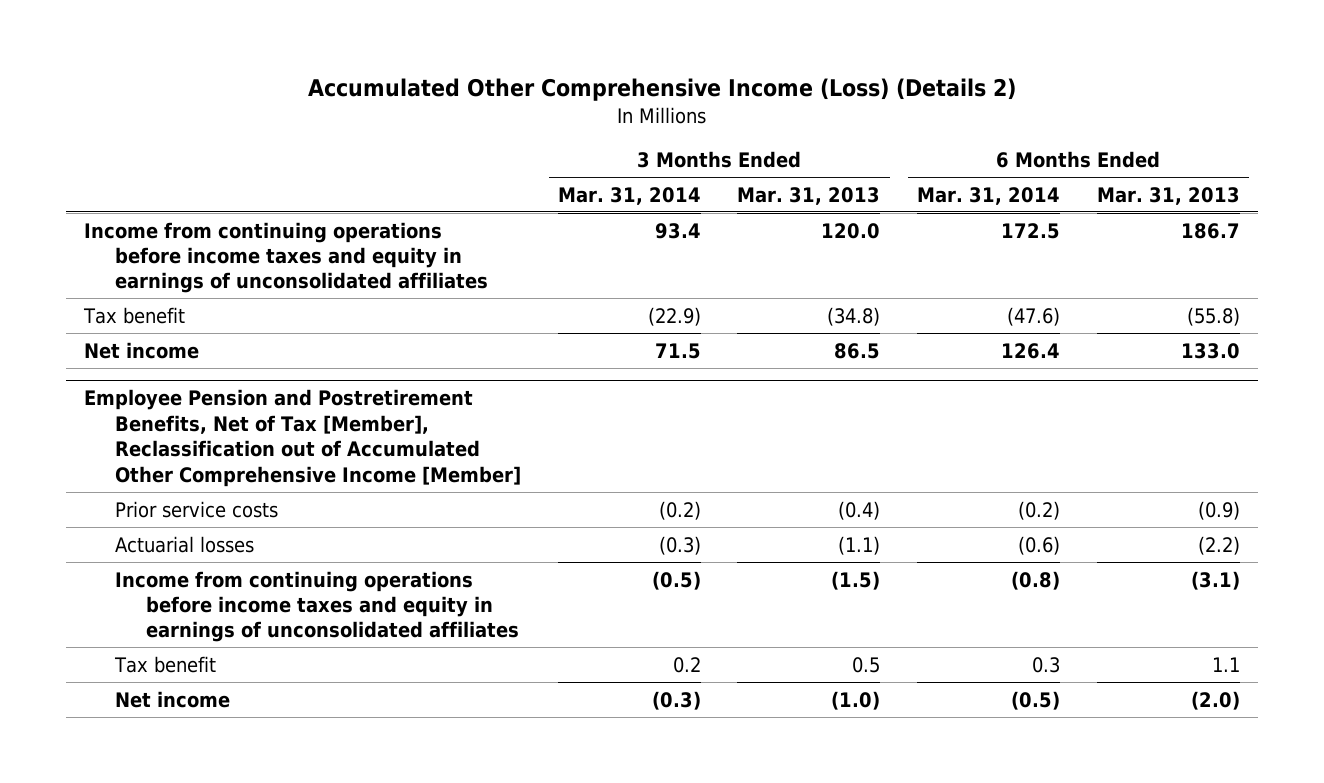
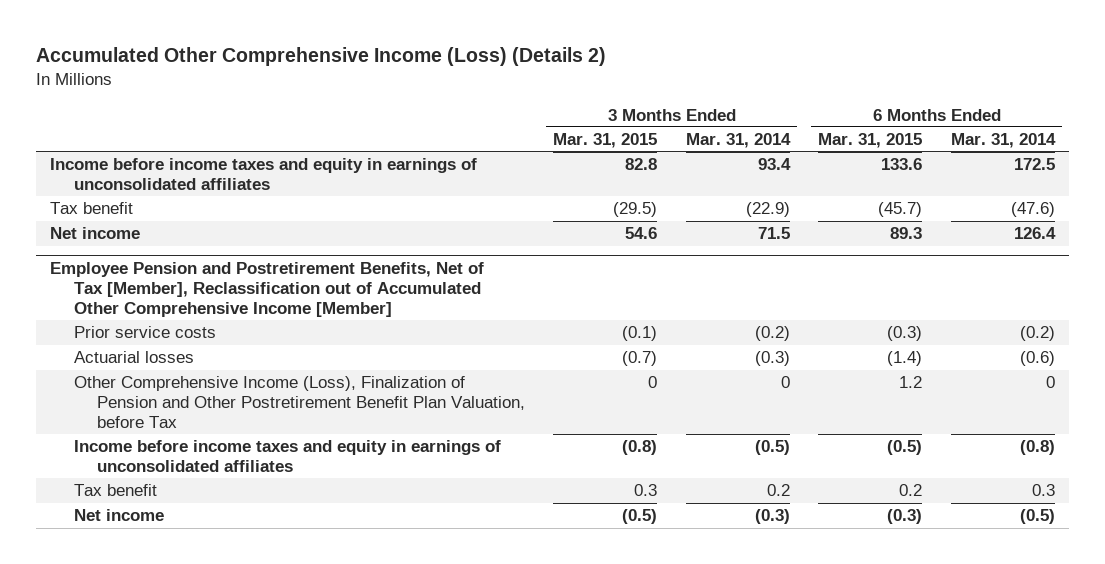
- | 3 Months Ended Mar. 31, 2014 | 3 Months Ended Mar. 31, 2013 | 6 Months Ended Mar. 31, 2014 | 6 Months Ended Mar. 31, 2013
+ | 3 Months Ended Mar. 31, 2015 | 3 Months Ended Mar. 31, 2014 | 6 Months Ended Mar. 31, 2015 | 6 Months Ended Mar. 31, 2014
- Income from continuing operations before income taxes and equity in earnings of unconsolidated affiliates | 93.4 | 120.0 | 172.5 | 186.7
+ Income before income taxes and equity in earnings of unconsolidated affiliates | 82.8 | 93.4 | 133.6 | 172.5
@ Employee Pension and Postretirement Benefits, Net of Tax [Member], Reclassification out of Accumulated Other Comprehensive Income [Member]
- Income from continuing operations before income taxes and equity in earnings of unconsolidated affiliates | (0.5) | (1.5) | (0.8) | (3.1)
+ Other Comprehensive Income (Loss), Finalization of Pension and Other Postretirement Benefit Plan Valuation, before Tax | 0 | 0 | 1.2 | 0
+ Income before income taxes and equity in earnings of unconsolidated affiliates | (0.8) | (0.5) | (0.5) | (0.8)

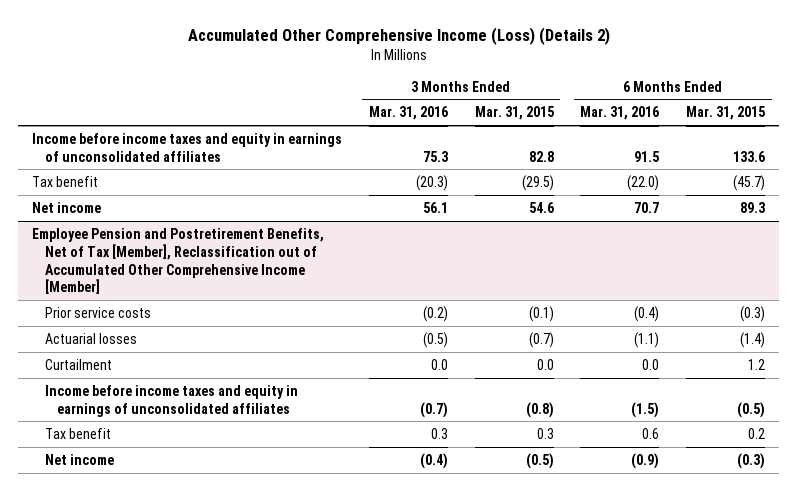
- | 3 Months Ended Mar. 31, 2015 | 3 Months Ended Mar. 31, 2014 | 6 Months Ended Mar. 31, 2015 | 6 Months Ended Mar. 31, 2014
+ | 3 Months Ended Mar. 31, 2016 | 3 Months Ended Mar. 31, 2015 | 6 Months Ended Mar. 31, 2016 | 6 Months Ended Mar. 31, 2015
@ Employee Pension and Postretirement Benefits, Net of Tax [Member], Reclassification out of Accumulated Other Comprehensive Income [Member]
- Other Comprehensive Income (Loss), Finalization of Pension and Other Postretirement Benefit Plan Valuation, before Tax | 0 | 0 | 1.2 | 0
+ Curtailment | 0.0 | 0.0 | 0.0 | 1.2

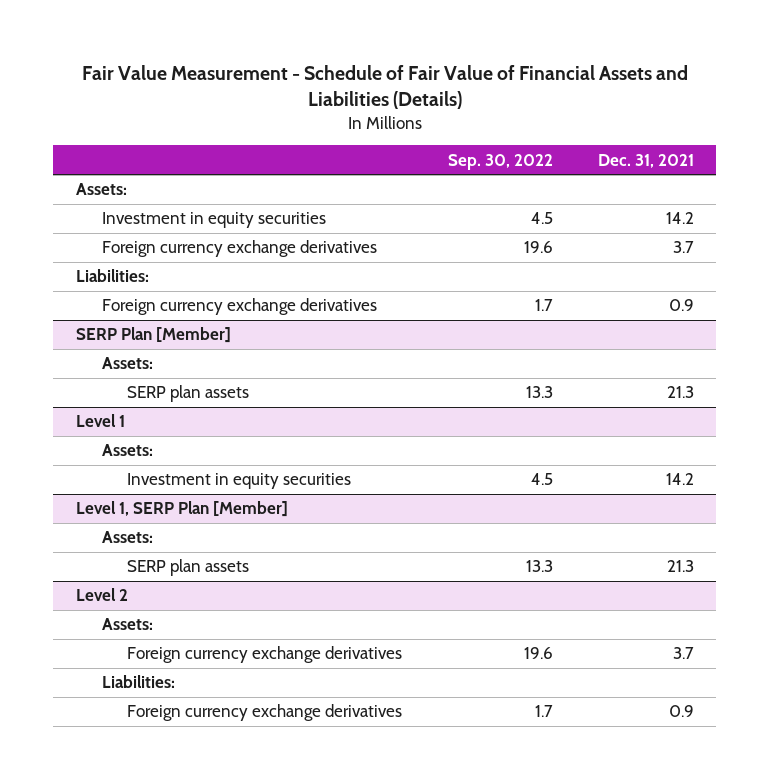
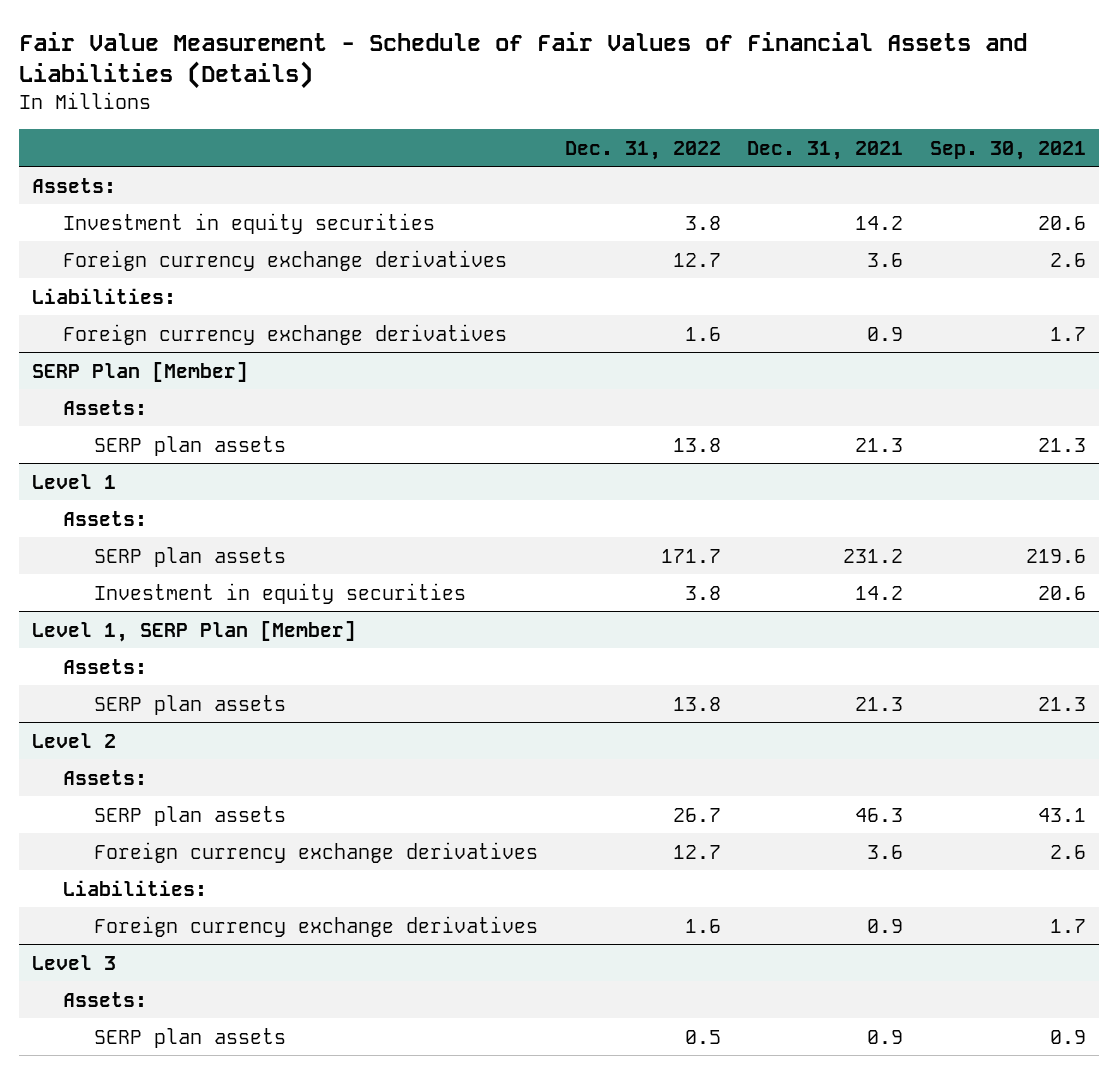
- Fair Value Measurement - Schedule of Fair Value of Financial Assets and Liabilities (Details)
+ Fair Value Measurement - Schedule of Fair Values of Financial Assets and Liabilities (Details)
- | Sep. 30, 2022 | Dec. 31, 2021
+ | Dec. 31, 2022 | Dec. 31, 2021 | Sep. 30, 2021
- Foreign currency exchange derivatives | 19.6 | 3.7
+ Foreign currency exchange derivatives | 12.7 | 3.6 | 2.6
@ Level 1
+ SERP plan assets | 171.7 | 231.2 | 219.6
@ Level 2
- Foreign currency exchange derivatives | 19.6 | 3.7
+ SERP plan assets | 26.7 | 46.3 | 43.1
+ Foreign currency exchange derivatives | 12.7 | 3.6 | 2.6
+ Level 3
+ Assets:
+ SERP plan assets | 0.5 | 0.9 | 0.9

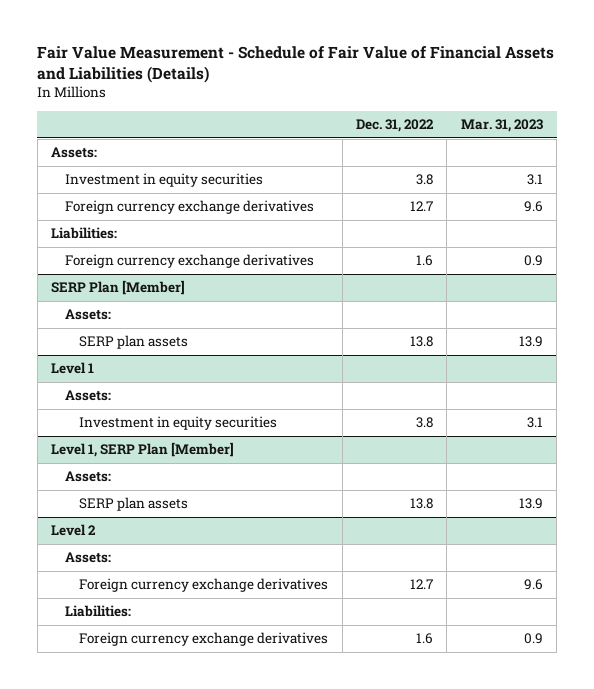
- Fair Value Measurement - Schedule of Fair Values of Financial Assets and Liabilities (Details)
+ Fair Value Measurement - Schedule of Fair Value of Financial Assets and Liabilities (Details)
- | Dec. 31, 2022 | Dec. 31, 2021 | Sep. 30, 2021
+ | Dec. 31, 2022 | Mar. 31, 2023
@ Level 1
- SERP plan assets | 171.7 | 231.2 | 219.6
@ Level 2
- SERP plan assets | 26.7 | 46.3 | 43.1
- Level 3
- Assets:
- SERP plan assets | 0.5 | 0.9 | 0.9

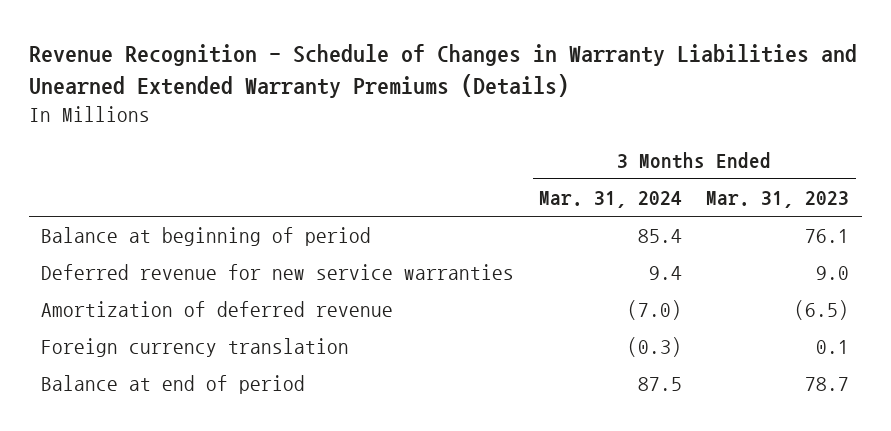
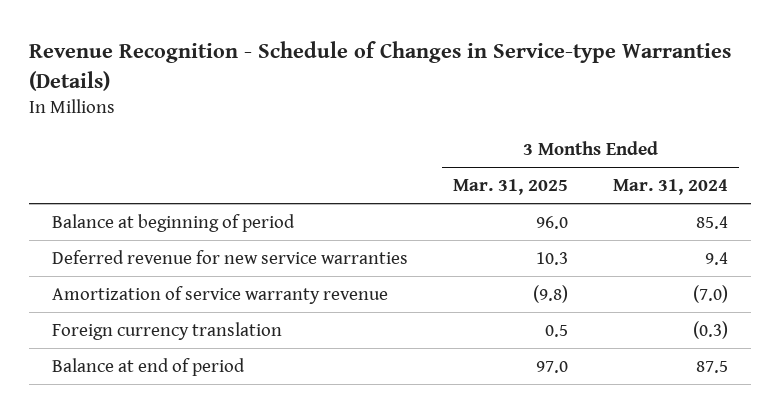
- Revenue Recognition - Schedule of Changes in Warranty Liabilities and Unearned Extended Warranty Premiums (Details)
+ Revenue Recognition - Schedule of Changes in Service-type Warranties (Details)
- | 3 Months Ended Mar. 31, 2024 | 3 Months Ended Mar. 31, 2023
+ | 3 Months Ended Mar. 31, 2025 | 3 Months Ended Mar. 31, 2024
- Amortization of deferred revenue | (7.0) | (6.5)
+ Amortization of service warranty revenue | (9.8) | (7.0)

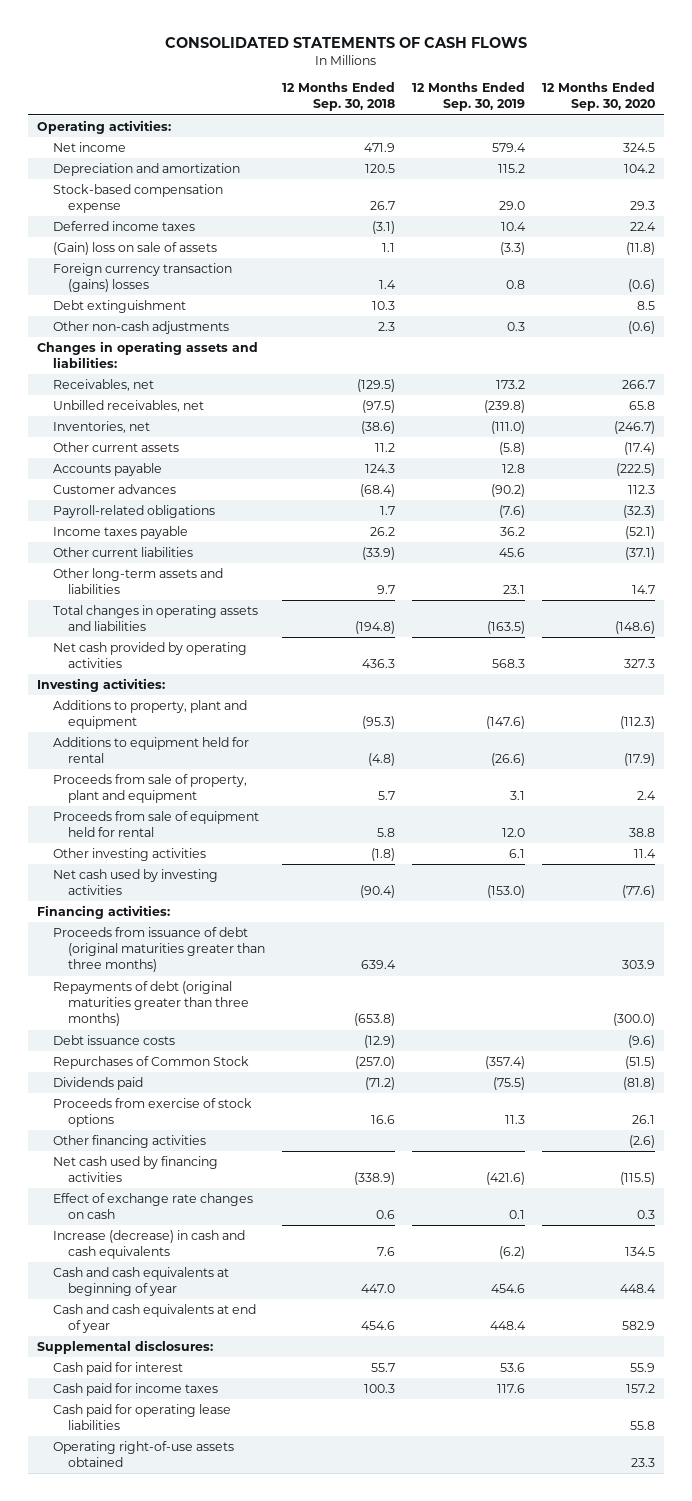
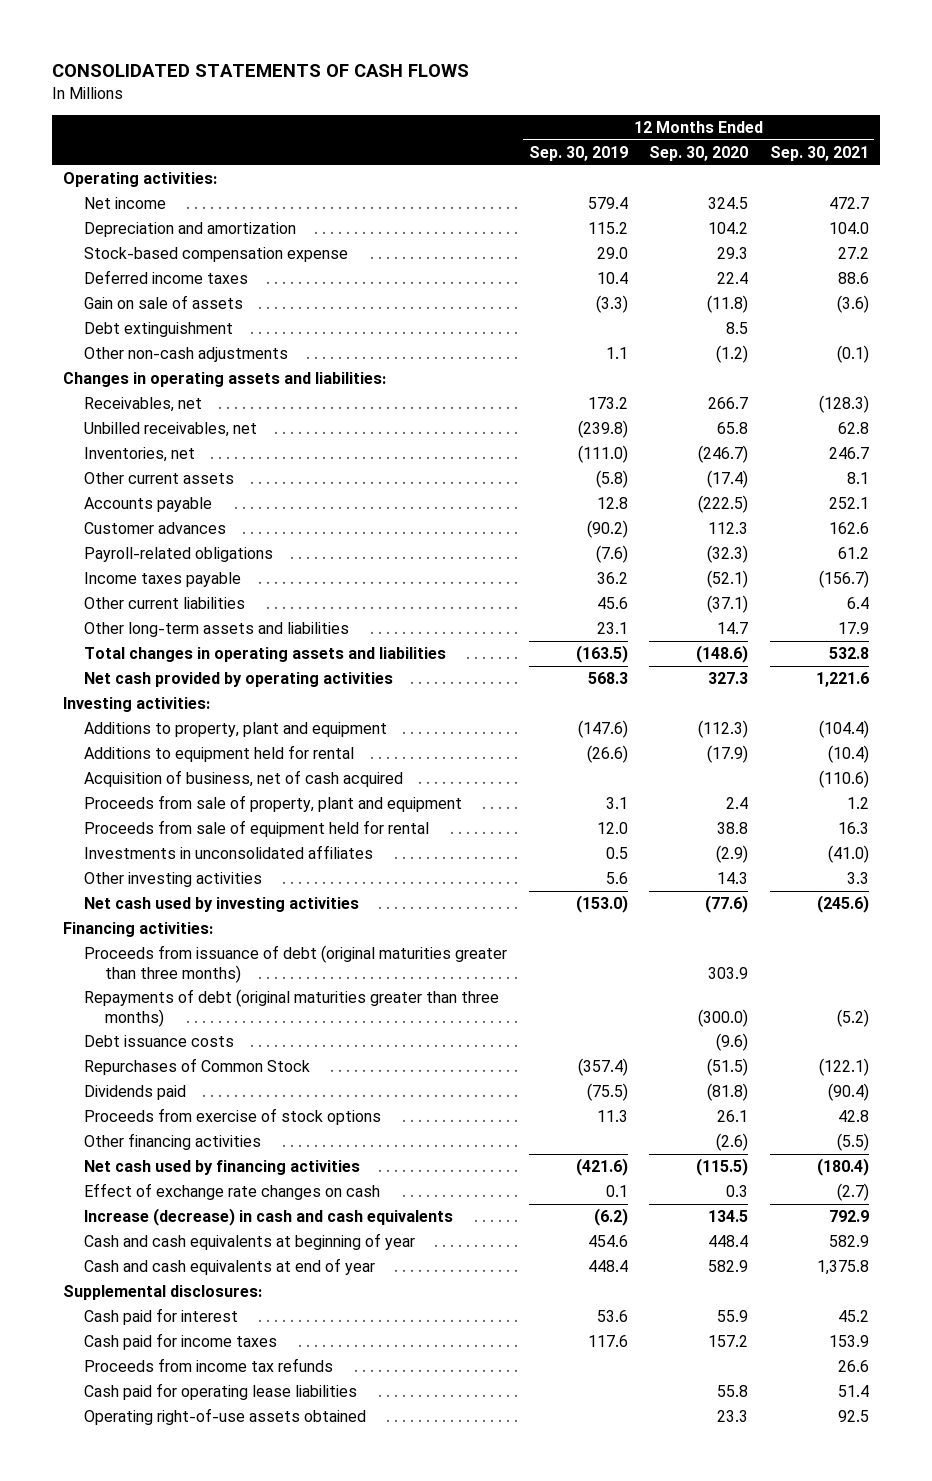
- | 12 Months Ended Sep. 30, 2018 | 12 Months Ended Sep. 30, 2019 | 12 Months Ended Sep. 30, 2020
+ | 12 Months Ended Sep. 30, 2019 | 12 Months Ended Sep. 30, 2020 | 12 Months Ended Sep. 30, 2021
- (Gain) loss on sale of assets | 1.1 | (3.3) | (11.8)
- Foreign currency transaction (gains) losses | 1.4 | 0.8 | (0.6)
+ Gain on sale of assets | (3.3) | (11.8) | (3.6)
- Other non-cash adjustments | 2.3 | 0.3 | (0.6)
+ Other non-cash adjustments | 1.1 | (1.2) | (0.1)
+ Acquisition of business, net of cash acquired | | | (110.6)
- Other investing activities | (1.8) | 6.1 | 11.4
+ Investments in unconsolidated affiliates | 0.5 | (2.9) | (41.0)
+ Other investing activities | 5.6 | 14.3 | 3.3
+ Proceeds from income tax refunds | | | 26.6

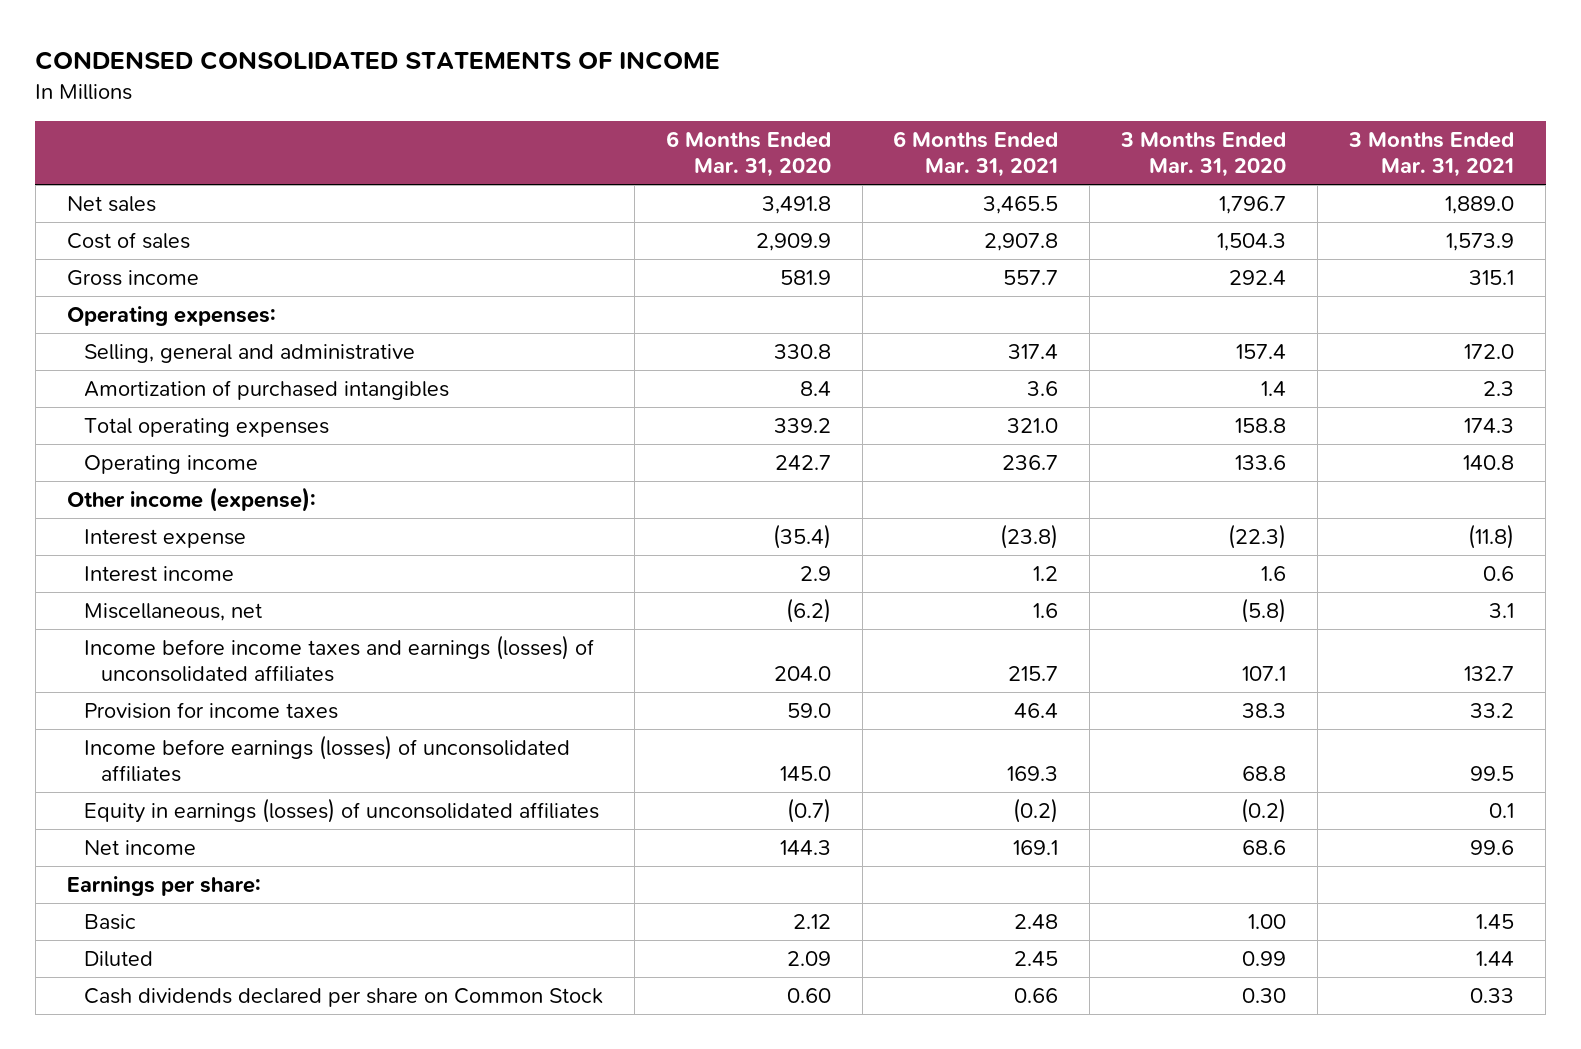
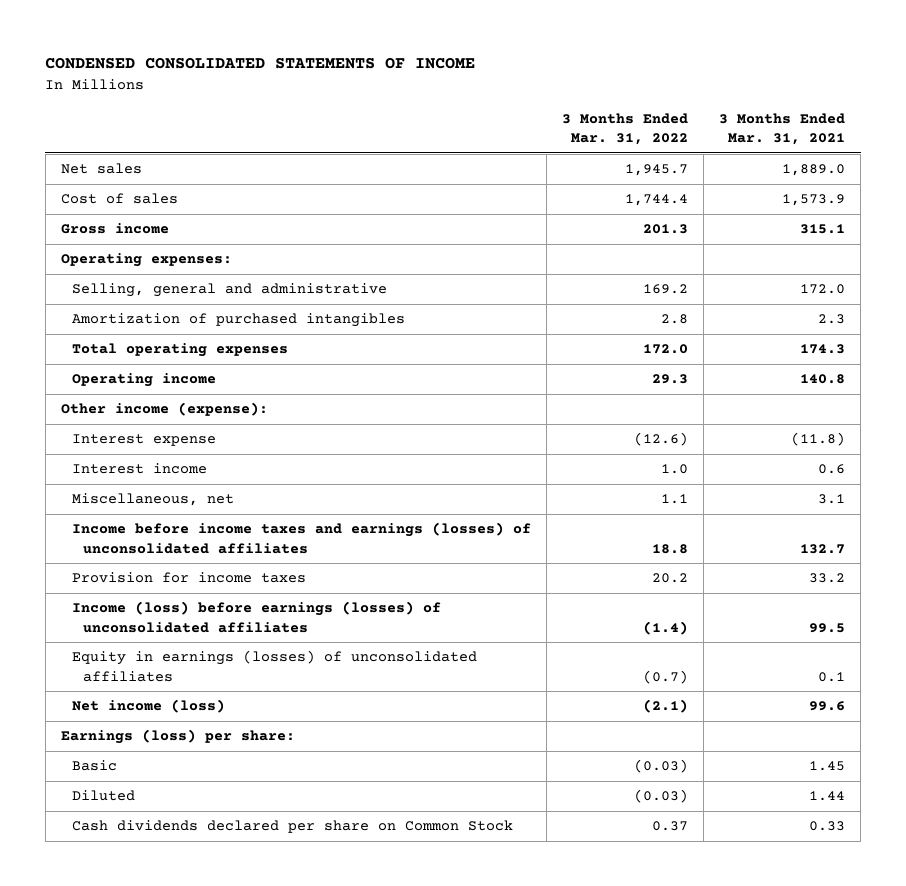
- | 6 Months Ended Mar. 31, 2020 | 6 Months Ended Mar. 31, 2021 | 3 Months Ended Mar. 31, 2020 | 3 Months Ended Mar. 31, 2021
+ | 3 Months Ended Mar. 31, 2022 | 3 Months Ended Mar. 31, 2021
- Income before earnings (losses) of unconsolidated affiliates | 145.0 | 169.3 | 68.8 | 99.5
+ Income (loss) before earnings (losses) of unconsolidated affiliates | (1.4) | 99.5
- Net income | 144.3 | 169.1 | 68.6 | 99.6
- Earnings per share:
+ Net income (loss) | (2.1) | 99.6
+ Earnings (loss) per share:

